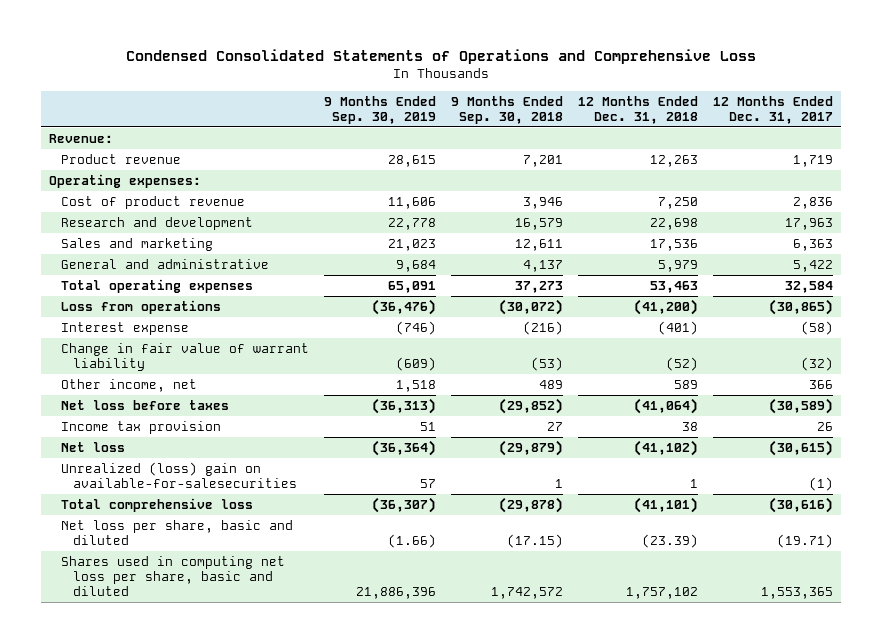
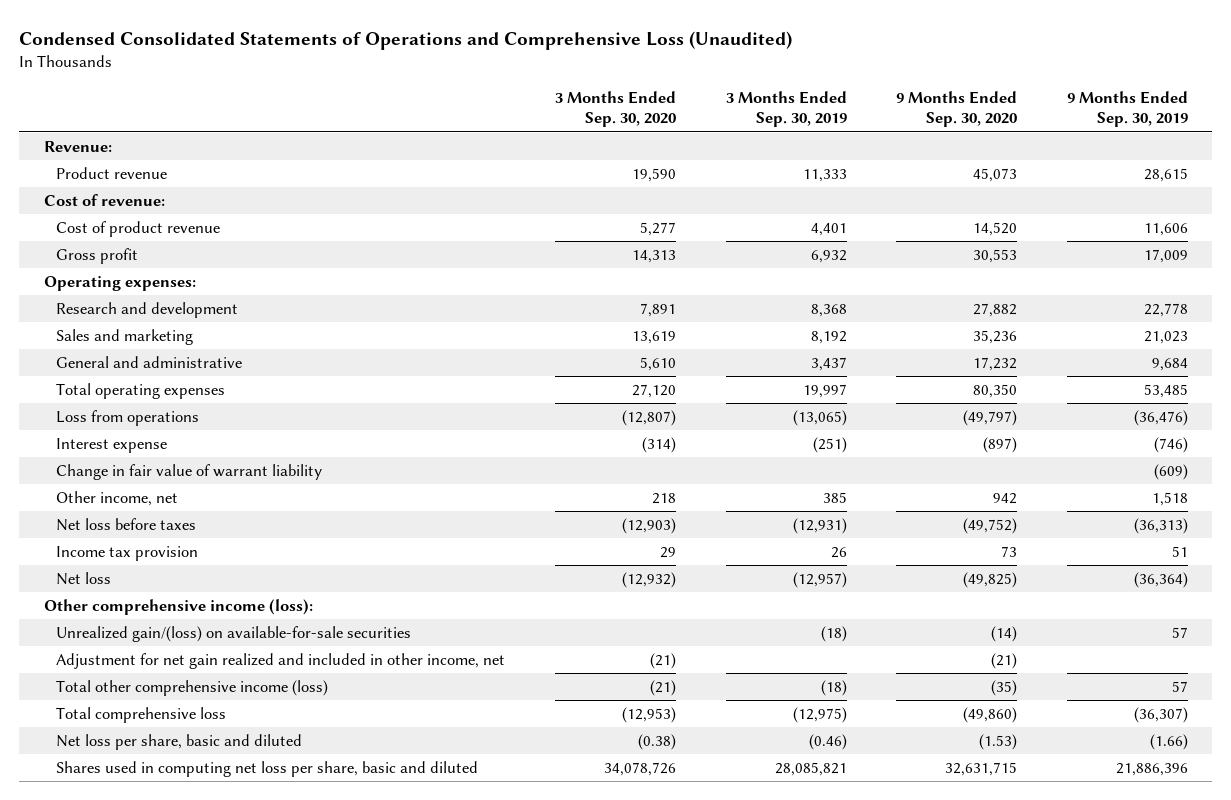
- Condensed Consolidated Statements of Operations and Comprehensive Loss
+ Condensed Consolidated Statements of Operations and Comprehensive Loss (Unaudited)
- | 9 Months Ended Sep. 30, 2019 | 9 Months Ended Sep. 30, 2018 | 12 Months Ended Dec. 31, 2018 | 12 Months Ended Dec. 31, 2017
+ | 3 Months Ended Sep. 30, 2020 | 3 Months Ended Sep. 30, 2019 | 9 Months Ended Sep. 30, 2020 | 9 Months Ended Sep. 30, 2019
+ Cost of revenue:
+ Gross profit | 14,313 | 6,932 | 30,553 | 17,009
moved down: Operating expenses:
- Total operating expenses | 65,091 | 37,273 | 53,463 | 32,584
+ Total operating expenses | 27,120 | 19,997 | 80,350 | 53,485
- Unrealized (loss) gain on available-for-salesecurities | 57 | 1 | 1 | (1)
+ Other comprehensive income (loss):
+ Unrealized gain/(loss) on available-for-sale securities | | (18) | (14) | 57
+ Adjustment for net gain realized and included in other income, net | (21) | | (21) |
+ Total other comprehensive income (loss) | (21) | (18) | (35) | 57

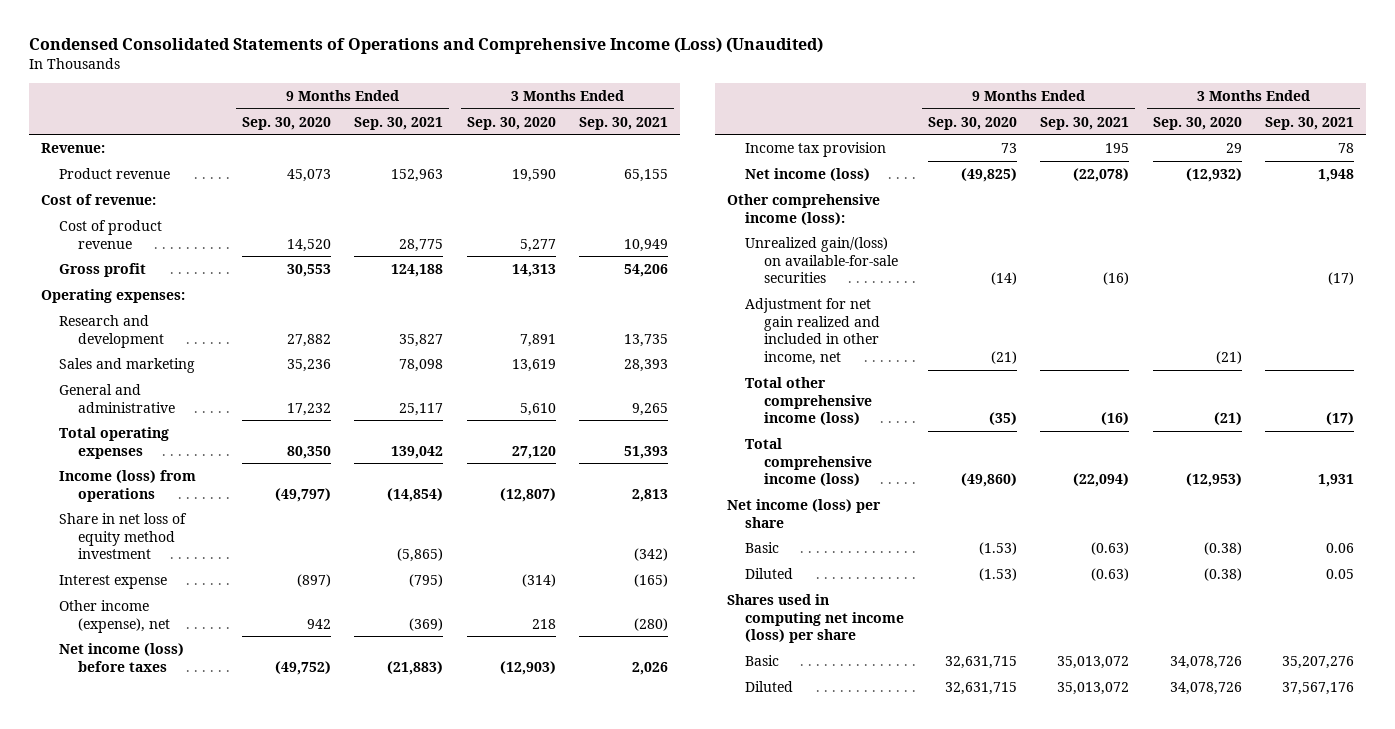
- Condensed Consolidated Statements of Operations and Comprehensive Loss (Unaudited)
+ Condensed Consolidated Statements of Operations and Comprehensive Income (Loss) (Unaudited)
- | 3 Months Ended Sep. 30, 2020 | 3 Months Ended Sep. 30, 2019 | 9 Months Ended Sep. 30, 2020 | 9 Months Ended Sep. 30, 2019
+ | 9 Months Ended Sep. 30, 2020 | 9 Months Ended Sep. 30, 2021 | 3 Months Ended Sep. 30, 2020 | 3 Months Ended Sep. 30, 2021
- Loss from operations | (12,807) | (13,065) | (49,797) | (36,476)
+ Income (loss) from operations | (49,797) | (14,854) | (12,807) | 2,813
+ Share in net loss of equity method investment | | (5,865) | | (342)
- Change in fair value of warrant liability | | | | (609)
- Other income, net | 218 | 385 | 942 | 1,518
- Net loss before taxes | (12,903) | (12,931) | (49,752) | (36,313)
+ Other income (expense), net | 942 | (369) | 218 | (280)
+ Net income (loss) before taxes | (49,752) | (21,883) | (12,903) | 2,026
- Net loss | (12,932) | (12,957) | (49,825) | (36,364)
+ Net income (loss) | (49,825) | (22,078) | (12,932) | 1,948
- Total comprehensive loss | (12,953) | (12,975) | (49,860) | (36,307)
- Net loss per share, basic and diluted | (0.38) | (0.46) | (1.53) | (1.66)
- Shares used in computing net loss per share, basic and diluted | 34,078,726 | 28,085,821 | 32,631,715 | 21,886,396
+ Total comprehensive income (loss) | (49,860) | (22,094) | (12,953) | 1,931
+ Net income (loss) per share
+ Basic | (1.53) | (0.63) | (0.38) | 0.06
+ Diluted | (1.53) | (0.63) | (0.38) | 0.05
+ Shares used in computing net income (loss) per share
+ Basic | 32,631,715 | 35,013,072 | 34,078,726 | 35,207,276
+ Diluted | 32,631,715 | 35,013,072 | 34,078,726 | 37,567,176

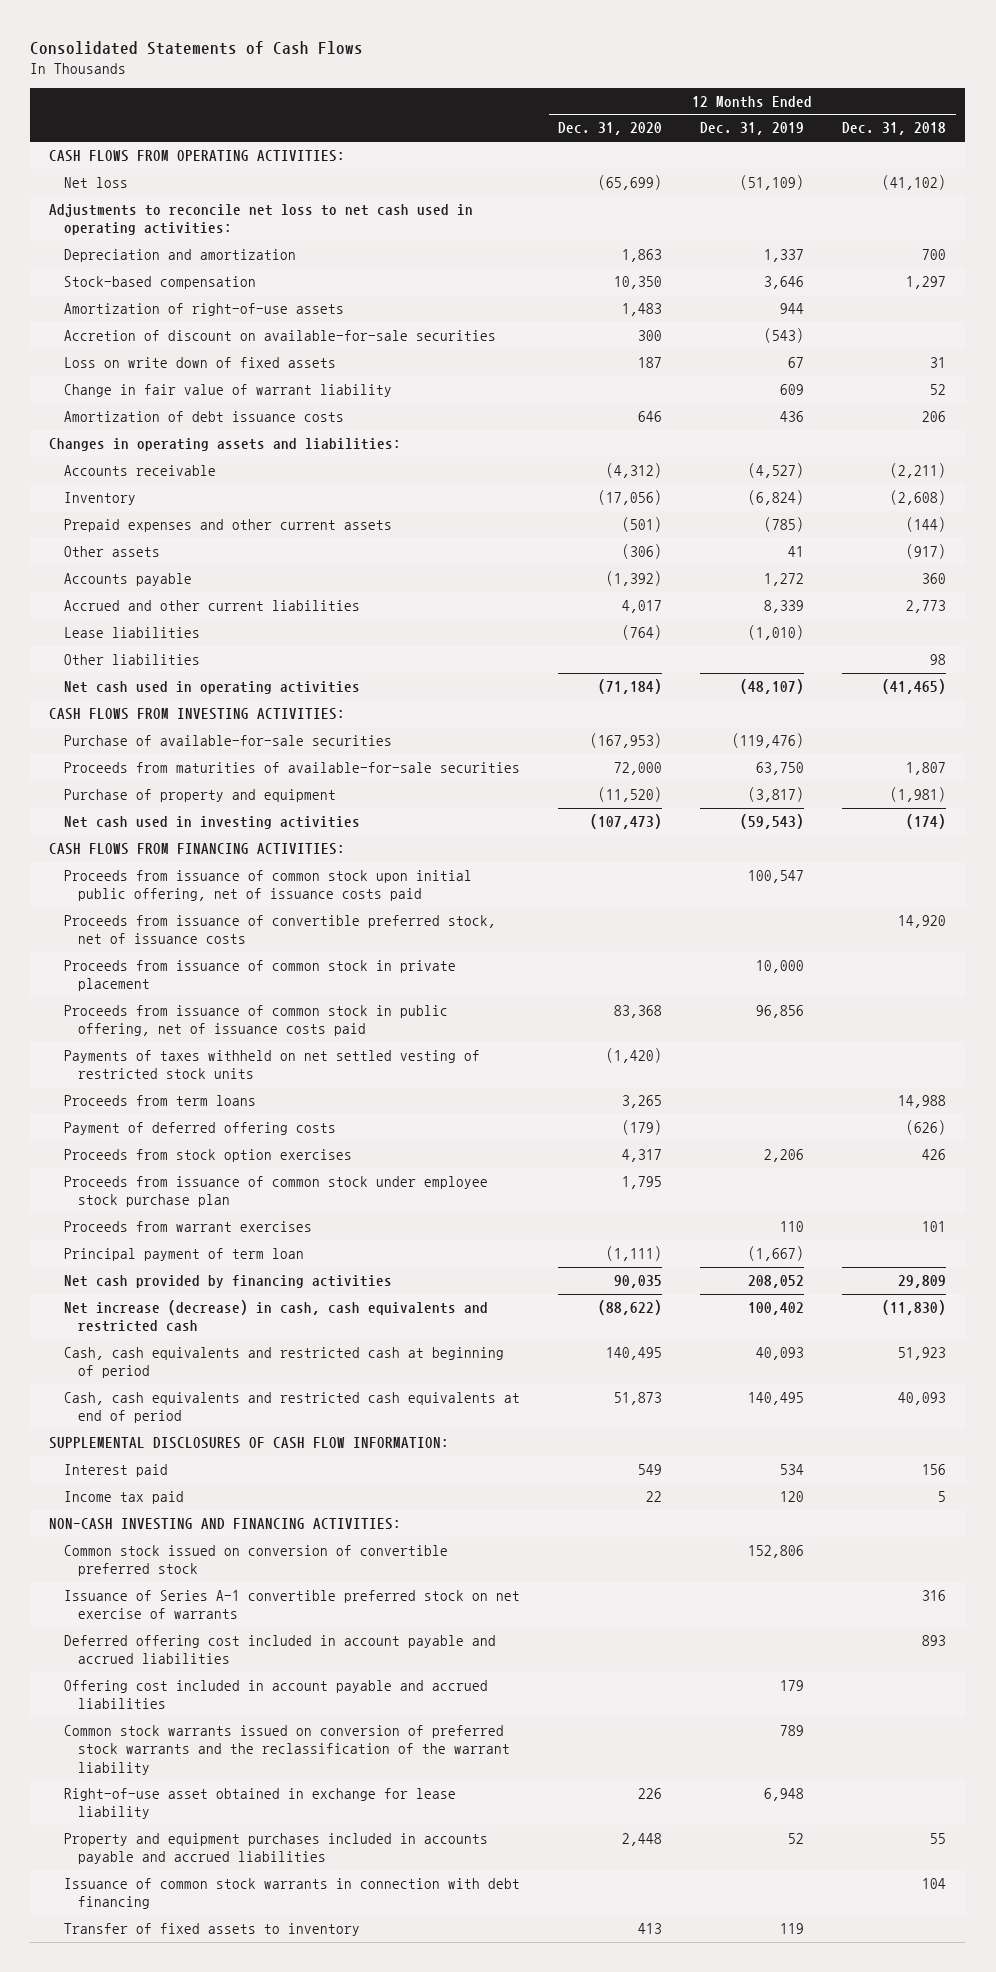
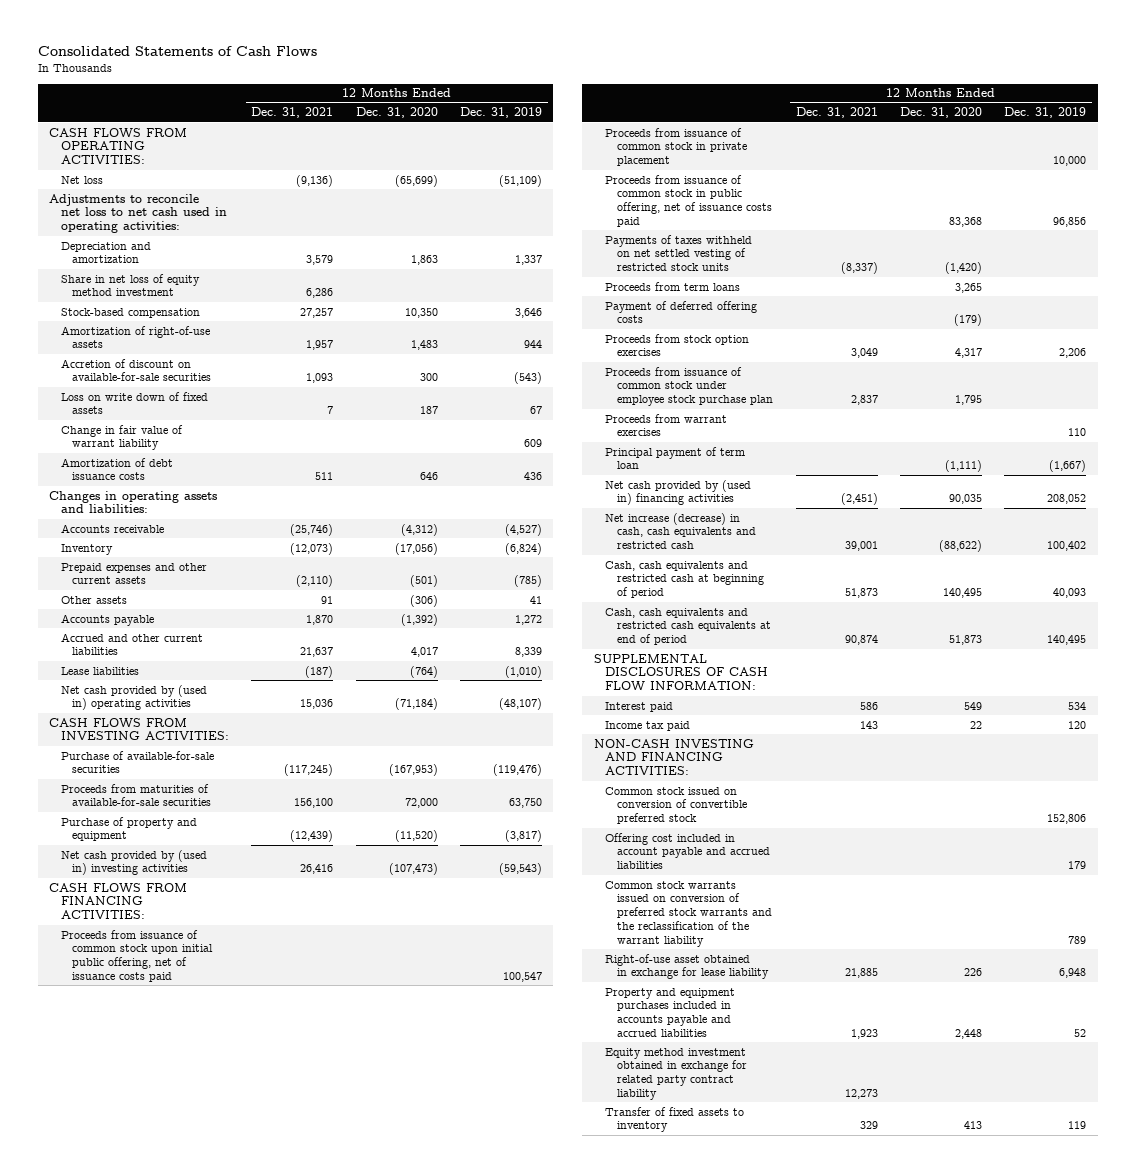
- | 12 Months Ended Dec. 31, 2020 | 12 Months Ended Dec. 31, 2019 | 12 Months Ended Dec. 31, 2018
+ | 12 Months Ended Dec. 31, 2021 | 12 Months Ended Dec. 31, 2020 | 12 Months Ended Dec. 31, 2019
+ Share in net loss of equity method investment | 6,286 | |
- Other liabilities | | | 98
- Net cash used in operating activities | (71,184) | (48,107) | (41,465)
+ Net cash provided by (used in) operating activities | 15,036 | (71,184) | (48,107)
- Net cash used in investing activities | (107,473) | (59,543) | (174)
+ Net cash provided by (used in) investing activities | 26,416 | (107,473) | (59,543)
- Proceeds from issuance of convertible preferred stock, net of issuance costs | | | 14,920
- Net cash provided by financing activities | 90,035 | 208,052 | 29,809
+ Net cash provided by (used in) financing activities | (2,451) | 90,035 | 208,052
- Issuance of Series A-1 convertible preferred stock on net exercise of warrants | | | 316
- Deferred offering cost included in account payable and accrued liabilities | | | 893
- Issuance of common stock warrants in connection with debt financing | | | 104
+ Equity method investment obtained in exchange for related party contract liability | 12,273 | |

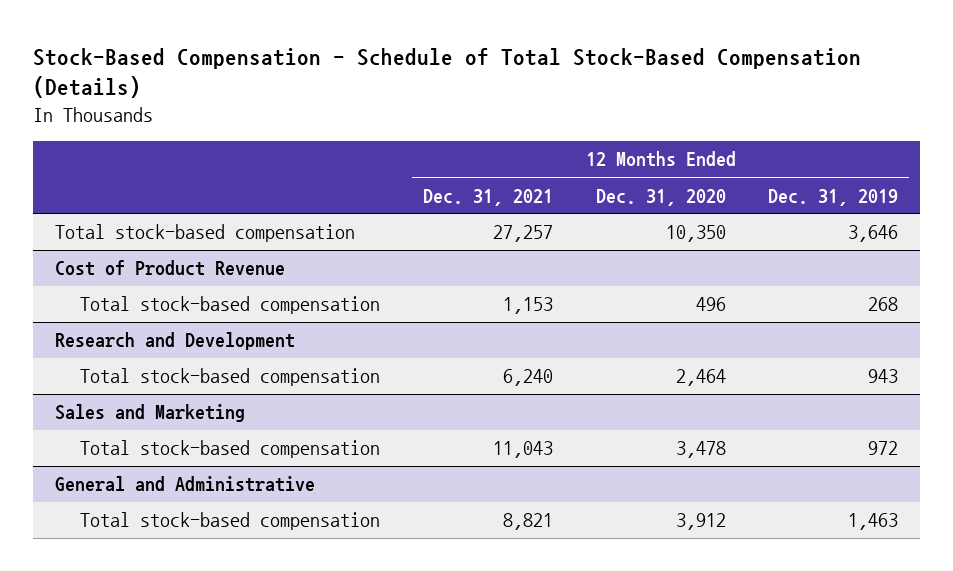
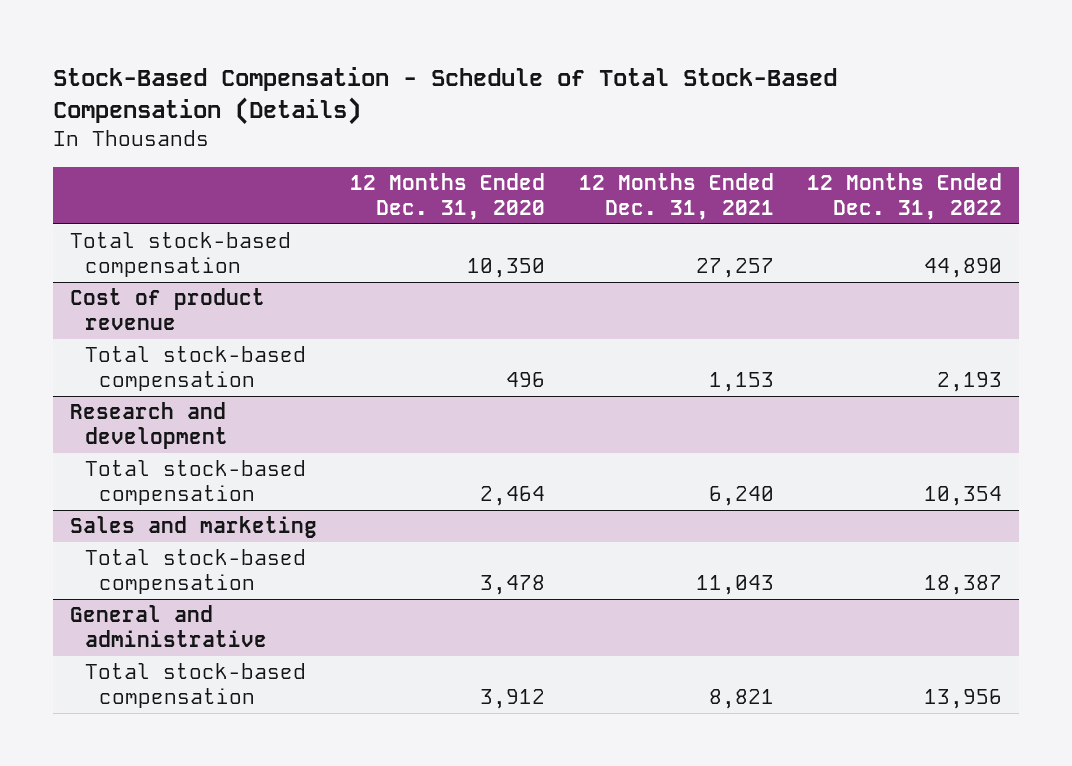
- | 12 Months Ended Dec. 31, 2021 | 12 Months Ended Dec. 31, 2020 | 12 Months Ended Dec. 31, 2019
+ | 12 Months Ended Dec. 31, 2020 | 12 Months Ended Dec. 31, 2021 | 12 Months Ended Dec. 31, 2022
- Cost of Product Revenue
+ Cost of product revenue
- Research and Development
+ Research and development
- Sales and Marketing
+ Sales and marketing
- General and Administrative
+ General and administrative

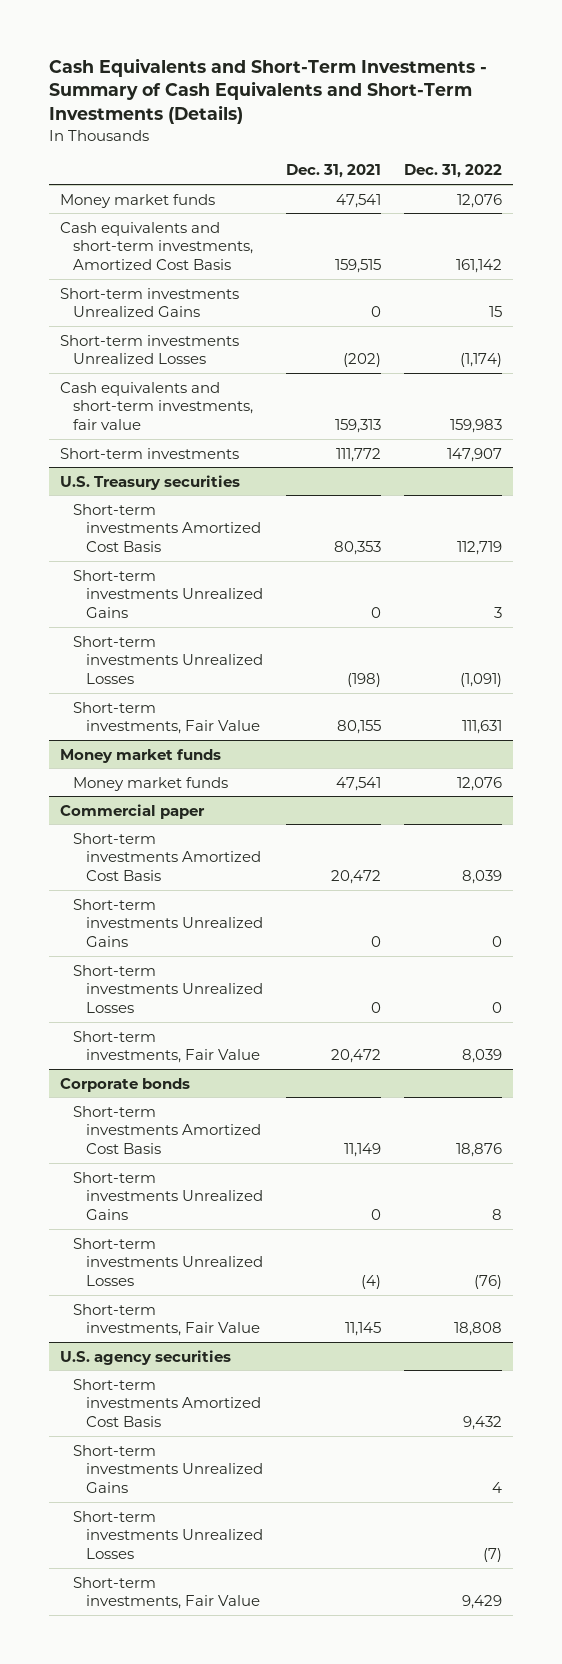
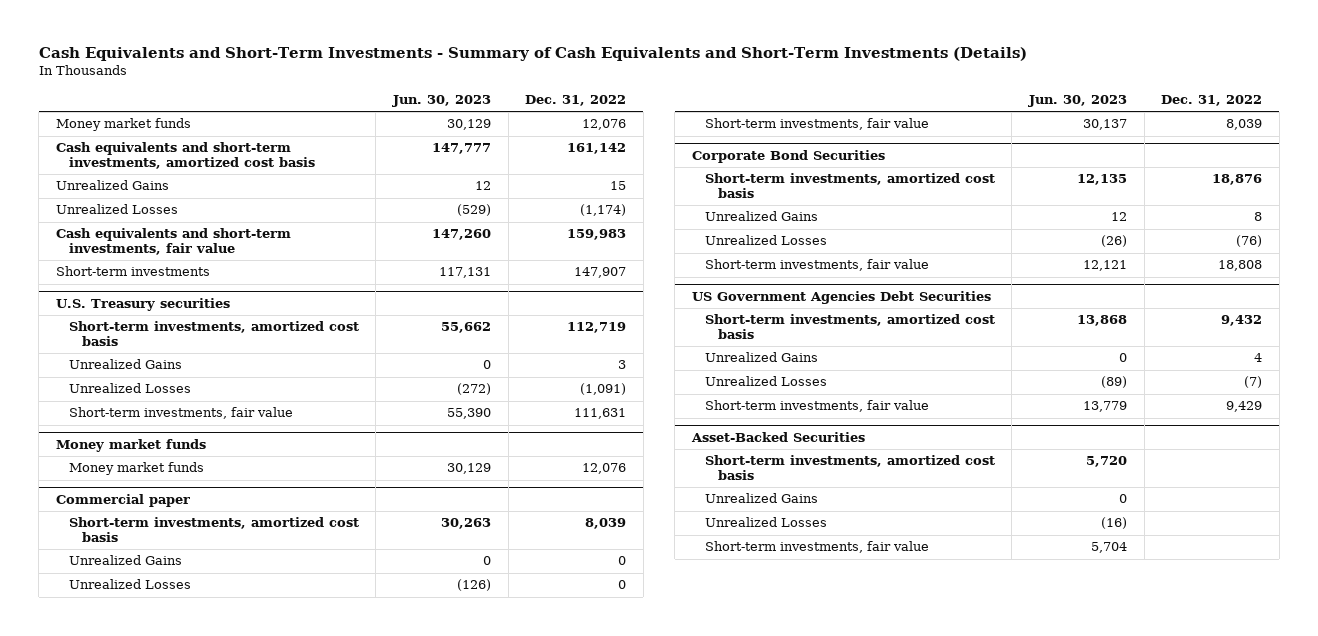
- | Dec. 31, 2021 | Dec. 31, 2022
+ | Jun. 30, 2023 | Dec. 31, 2022
- Cash equivalents and short-term investments, Amortized Cost Basis | 159,515 | 161,142
- Short-term investments Unrealized Gains | 0 | 15
- Short-term investments Unrealized Losses | (202) | (1,174)
+ Cash equivalents and short-term investments, amortized cost basis | 147,777 | 161,142
+ Unrealized Gains | 12 | 15
+ Unrealized Losses | (529) | (1,174)
@ U.S. Treasury securities
- Short-term investments Amortized Cost Basis | 80,353 | 112,719
- Short-term investments Unrealized Gains | 0 | 3
- Short-term investments Unrealized Losses | (198) | (1,091)
- Short-term investments, Fair Value | 80,155 | 111,631
+ Short-term investments, amortized cost basis | 55,662 | 112,719
+ Unrealized Gains | 0 | 3
+ Unrealized Losses | (272) | (1,091)
+ Short-term investments, fair value | 55,390 | 111,631
@ Commercial paper
- Short-term investments Amortized Cost Basis | 20,472 | 8,039
- Short-term investments Unrealized Gains | 0 | 0
- Short-term investments Unrealized Losses | 0 | 0
- Short-term investments, Fair Value | 20,472 | 8,039
- Corporate bonds
- Short-term investments Amortized Cost Basis | 11,149 | 18,876
- Short-term investments Unrealized Gains | 0 | 8
- Short-term investments Unrealized Losses | (4) | (76)
- Short-term investments, Fair Value | 11,145 | 18,808
- U.S. agency securities
- Short-term investments Amortized Cost Basis | | 9,432
- Short-term investments Unrealized Gains | | 4
- Short-term investments Unrealized Losses | | (7)
- Short-term investments, Fair Value | | 9,429
@ Commercial paper
+ Short-term investments, amortized cost basis | 30,263 | 8,039
+ Unrealized Gains | 0 | 0
+ Unrealized Losses | (126) | 0
+ Short-term investments, fair value | 30,137 | 8,039
+ Corporate Bond Securities
+ Short-term investments, amortized cost basis | 12,135 | 18,876
+ Unrealized Gains | 12 | 8
+ Unrealized Losses | (26) | (76)
+ Short-term investments, fair value | 12,121 | 18,808
+ US Government Agencies Debt Securities
+ Short-term investments, amortized cost basis | 13,868 | 9,432
+ Unrealized Gains | 0 | 4
+ Unrealized Losses | (89) | (7)
+ Short-term investments, fair value | 13,779 | 9,429
+ Asset-Backed Securities
+ Short-term investments, amortized cost basis | 5,720 |
+ Unrealized Gains | 0 |
+ Unrealized Losses | (16) |
+ Short-term investments, fair value | 5,704 |

